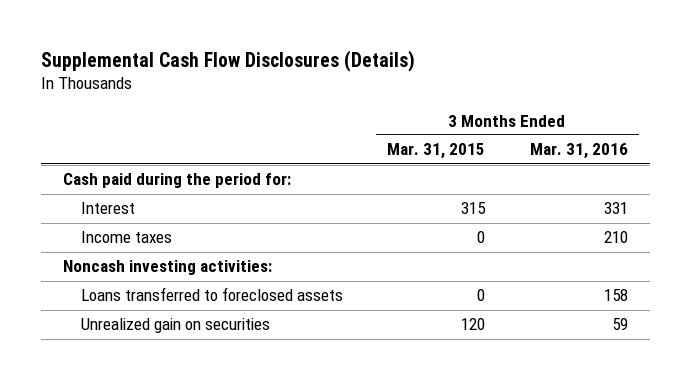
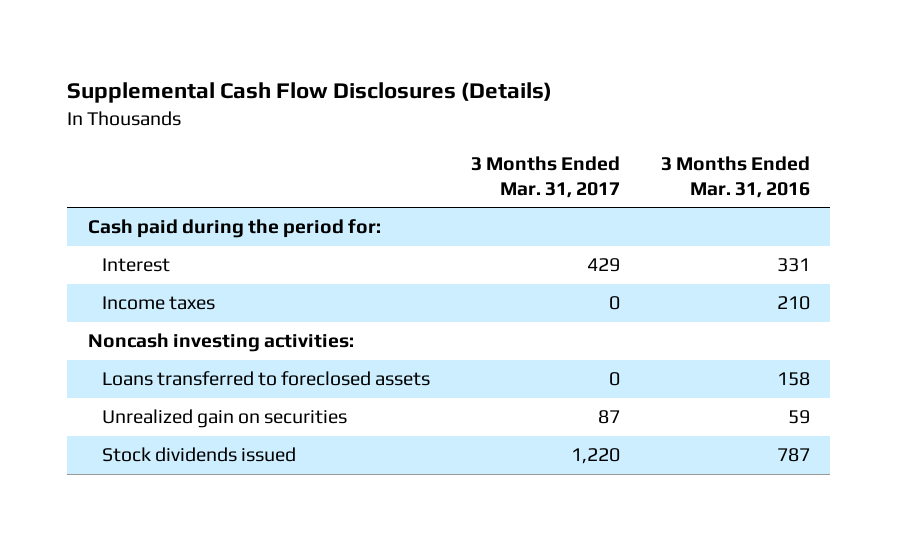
- | 3 Months Ended Mar. 31, 2015 | 3 Months Ended Mar. 31, 2016
+ | 3 Months Ended Mar. 31, 2017 | 3 Months Ended Mar. 31, 2016
+ Stock dividends issued | 1,220 | 787

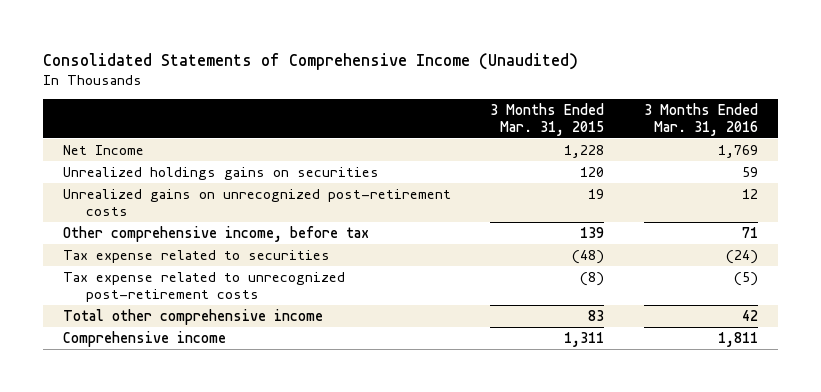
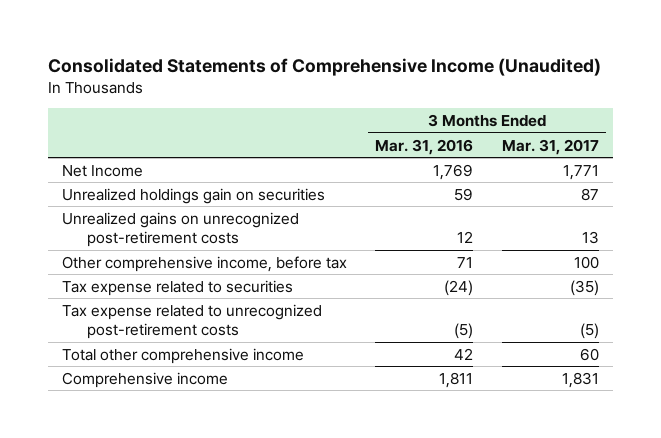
- | 3 Months Ended Mar. 31, 2015 | 3 Months Ended Mar. 31, 2016
+ | 3 Months Ended Mar. 31, 2016 | 3 Months Ended Mar. 31, 2017
- Unrealized holdings gains on securities | 120 | 59
+ Unrealized holdings gain on securities | 59 | 87

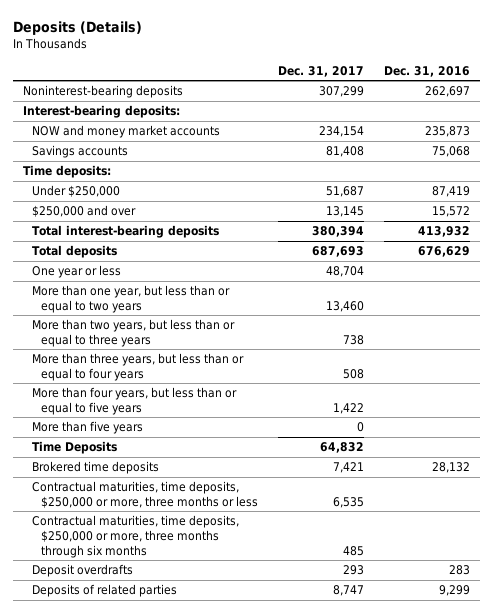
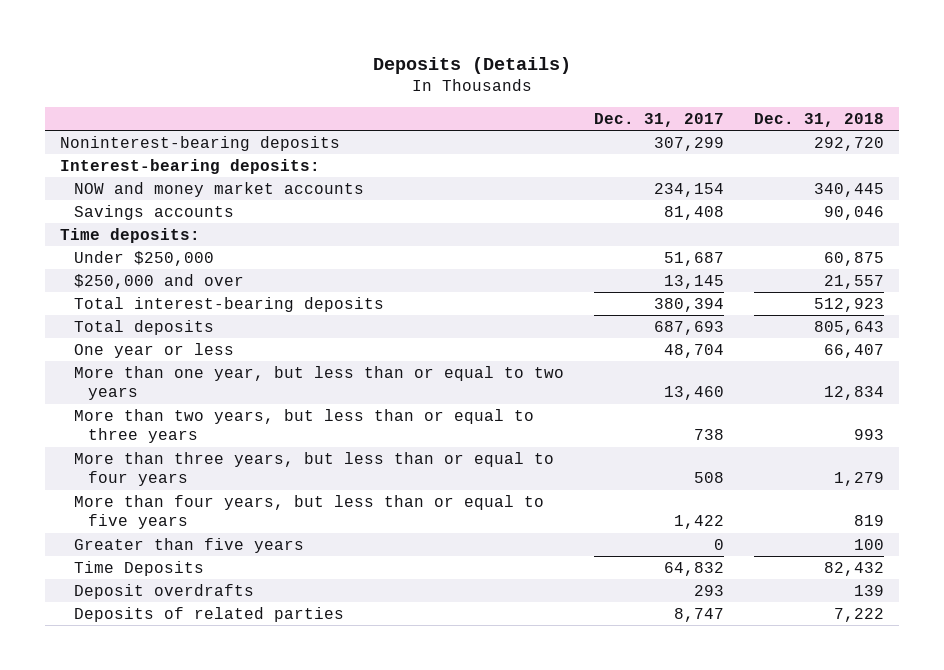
- | Dec. 31, 2017 | Dec. 31, 2016
+ | Dec. 31, 2017 | Dec. 31, 2018
- More than five years | 0 |
+ Greater than five years | 0 | 100
- Brokered time deposits | 7,421 | 28,132
- Contractual maturities, time deposits, $250,000 or more, three months or less | 6,535 |
- Contractual maturities, time deposits, $250,000 or more, three months through six months | 485 |

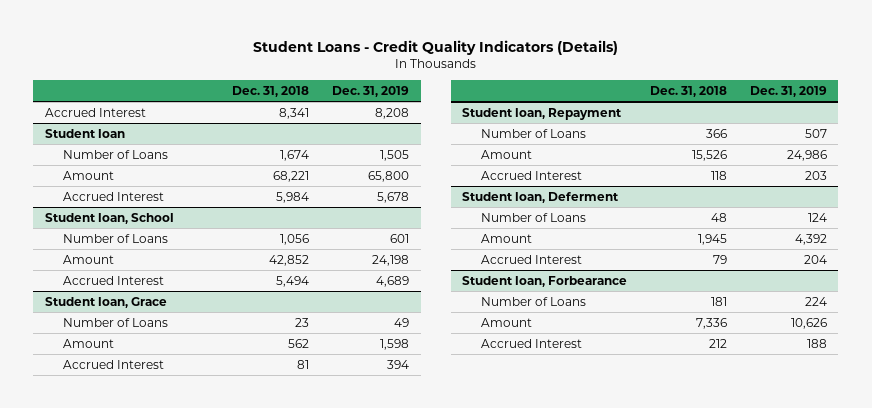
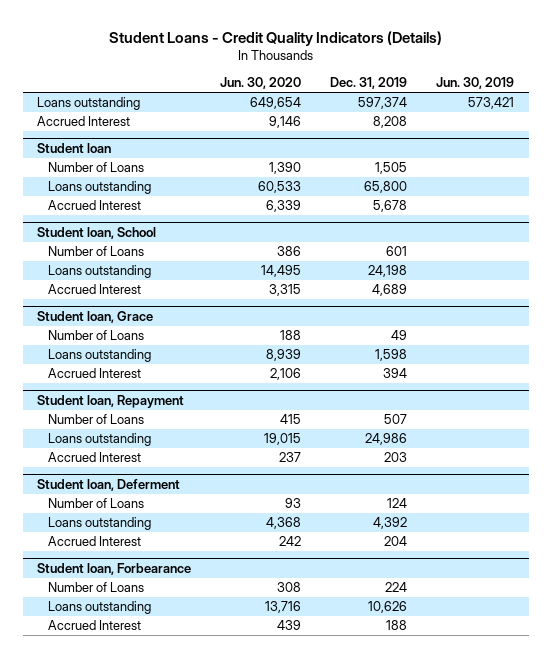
- | Dec. 31, 2018 | Dec. 31, 2019
+ | Jun. 30, 2020 | Dec. 31, 2019 | Jun. 30, 2019
+ Loans outstanding | 649,654 | 597,374 | 573,421
@ Student loan
- Amount | 68,221 | 65,800
+ Loans outstanding | 60,533 | 65,800 |
@ Student loan, School
- Amount | 42,852 | 24,198
+ Loans outstanding | 14,495 | 24,198 |
@ Student loan, Grace
- Amount | 562 | 1,598
+ Loans outstanding | 8,939 | 1,598 |
@ Student loan, Repayment
- Amount | 15,526 | 24,986
+ Loans outstanding | 19,015 | 24,986 |
@ Student loan, Deferment
- Amount | 1,945 | 4,392
+ Loans outstanding | 4,368 | 4,392 |
@ Student loan, Forbearance
- Amount | 7,336 | 10,626
+ Loans outstanding | 13,716 | 10,626 |

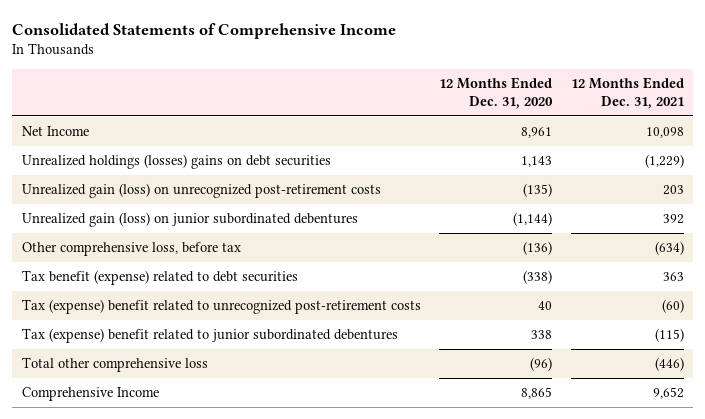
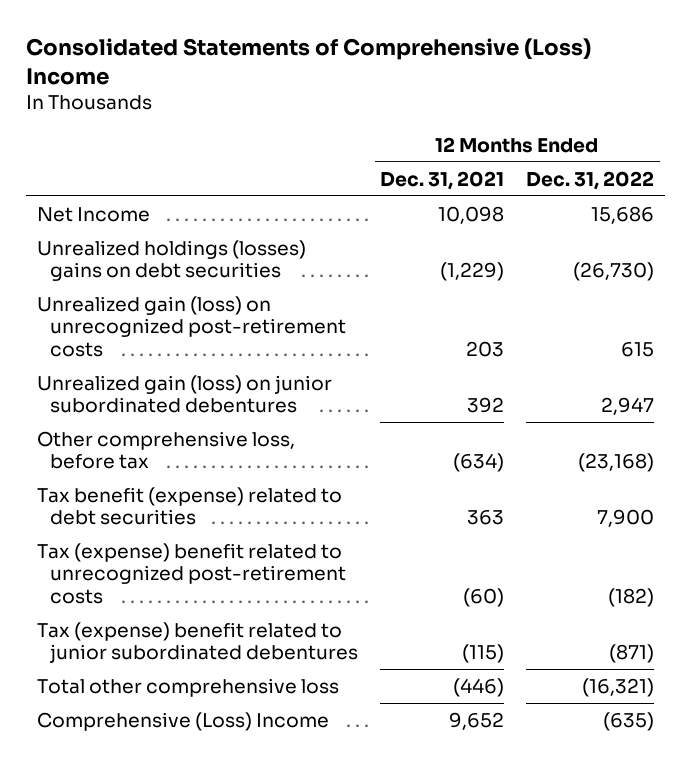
- Consolidated Statements of Comprehensive Income
+ Consolidated Statements of Comprehensive (Loss) Income
- | 12 Months Ended Dec. 31, 2020 | 12 Months Ended Dec. 31, 2021
+ | 12 Months Ended Dec. 31, 2021 | 12 Months Ended Dec. 31, 2022
- Comprehensive Income | 8,865 | 9,652
+ Comprehensive (Loss) Income | 9,652 | (635)

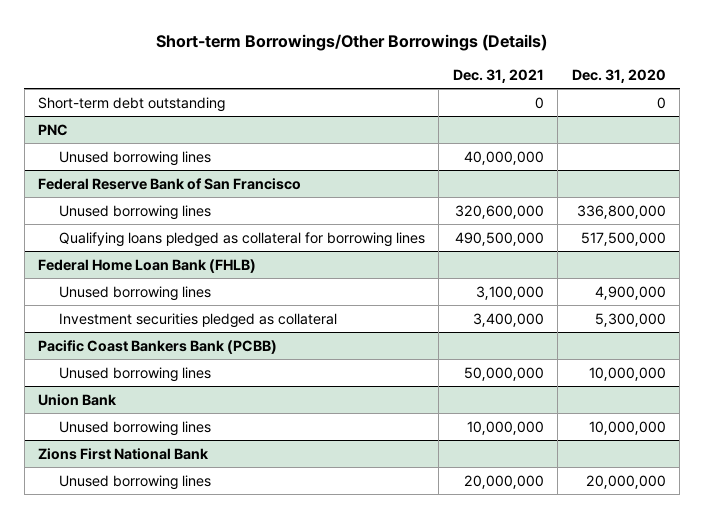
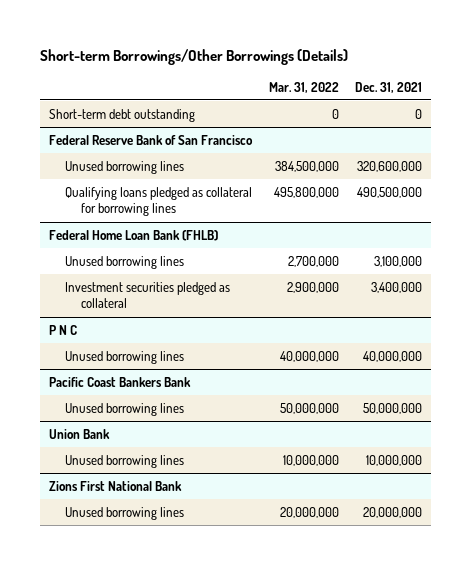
- | Dec. 31, 2021 | Dec. 31, 2020
+ | Mar. 31, 2022 | Dec. 31, 2021
- PNC
- Unused borrowing lines | 40,000,000 |
- Pacific Coast Bankers Bank (PCBB)
+ P N C
+ Unused borrowing lines | 40,000,000 | 40,000,000
+ Pacific Coast Bankers Bank

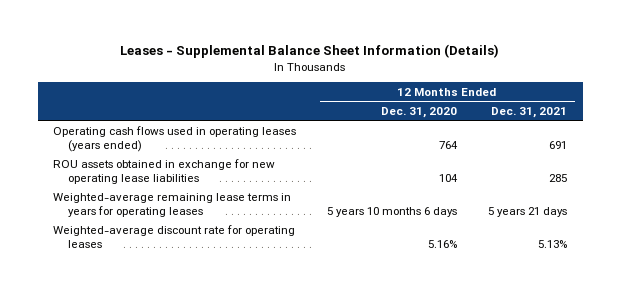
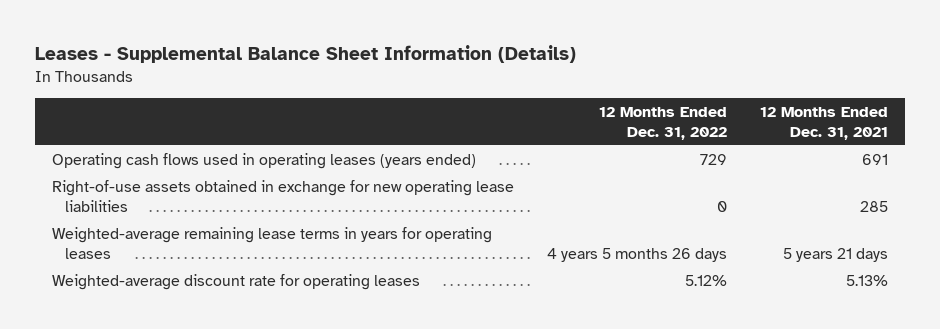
- | 12 Months Ended Dec. 31, 2020 | 12 Months Ended Dec. 31, 2021
+ | 12 Months Ended Dec. 31, 2022 | 12 Months Ended Dec. 31, 2021
- ROU assets obtained in exchange for new operating lease liabilities | 104 | 285
+ Right-of-use assets obtained in exchange for new operating lease liabilities | 0 | 285

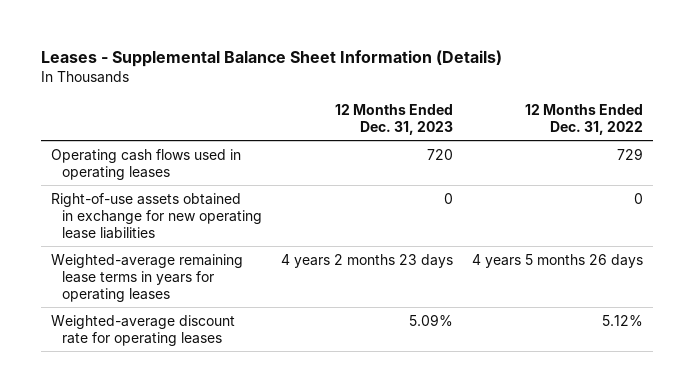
- | 12 Months Ended Dec. 31, 2022 | 12 Months Ended Dec. 31, 2021
+ | 12 Months Ended Dec. 31, 2023 | 12 Months Ended Dec. 31, 2022
- Operating cash flows used in operating leases (years ended) | 729 | 691
+ Operating cash flows used in operating leases | 720 | 729

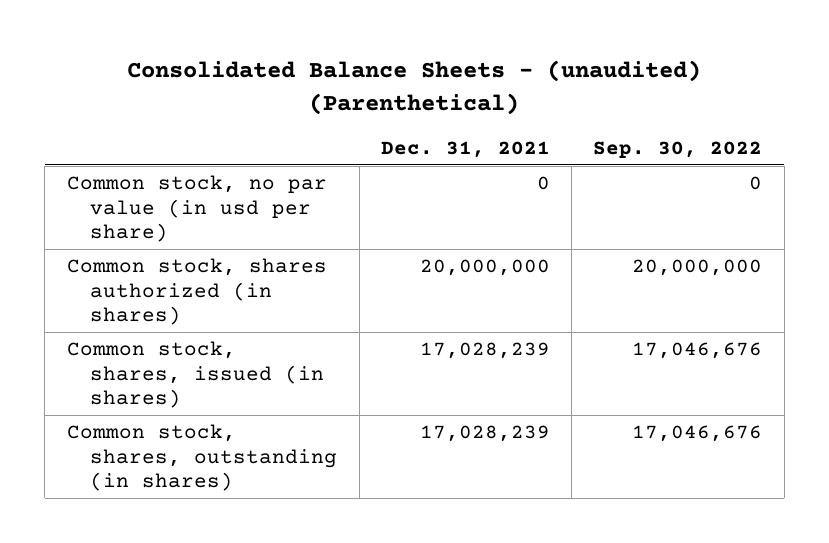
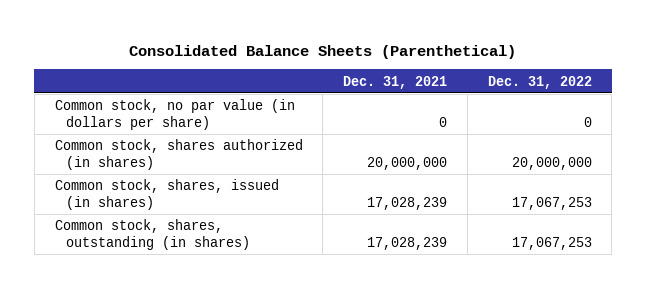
- Consolidated Balance Sheets - (unaudited) (Parenthetical)
+ Consolidated Balance Sheets (Parenthetical)
- | Dec. 31, 2021 | Sep. 30, 2022
+ | Dec. 31, 2021 | Dec. 31, 2022
- Common stock, no par value (in usd per share) | 0 | 0
+ Common stock, no par value (in dollars per share) | 0 | 0

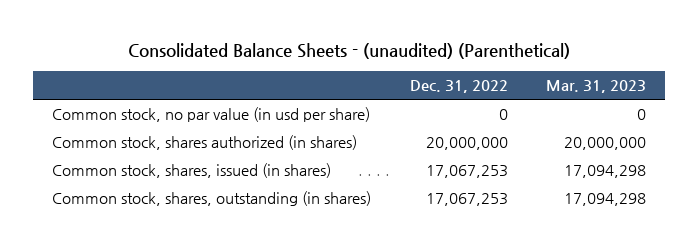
- Consolidated Balance Sheets (Parenthetical)
+ Consolidated Balance Sheets - (unaudited) (Parenthetical)
- | Dec. 31, 2021 | Dec. 31, 2022
+ | Dec. 31, 2022 | Mar. 31, 2023
- Common stock, no par value (in dollars per share) | 0 | 0
+ Common stock, no par value (in usd per share) | 0 | 0

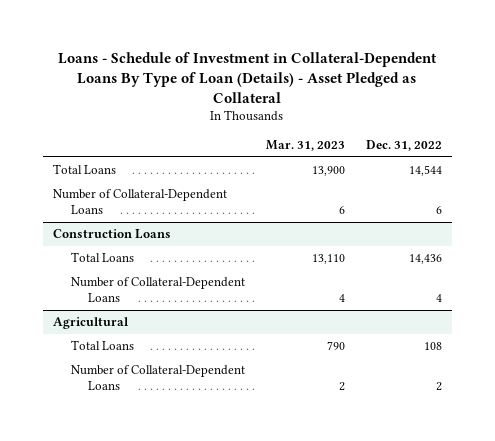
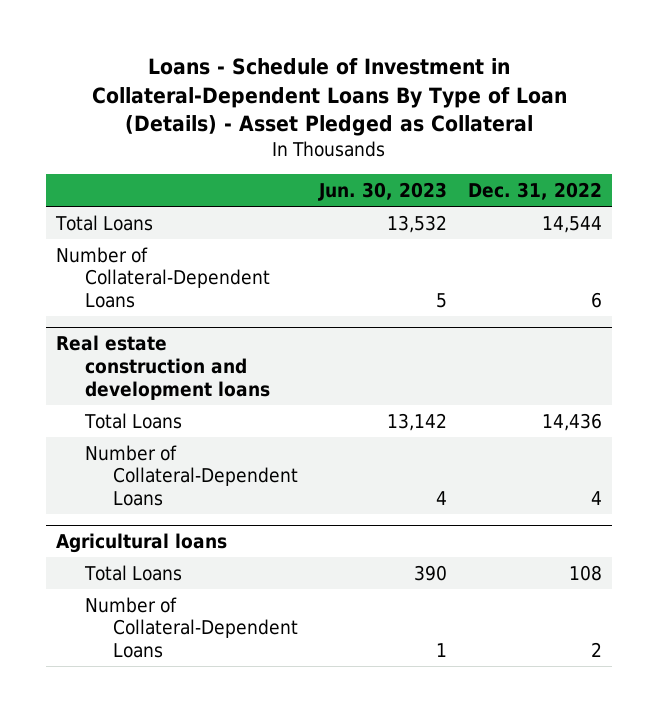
- | Mar. 31, 2023 | Dec. 31, 2022
+ | Jun. 30, 2023 | Dec. 31, 2022
- Construction Loans
+ Real estate construction and development loans
- Agricultural
+ Agricultural loans

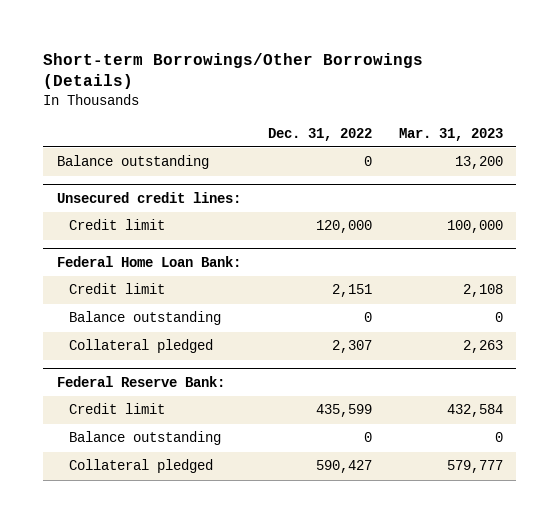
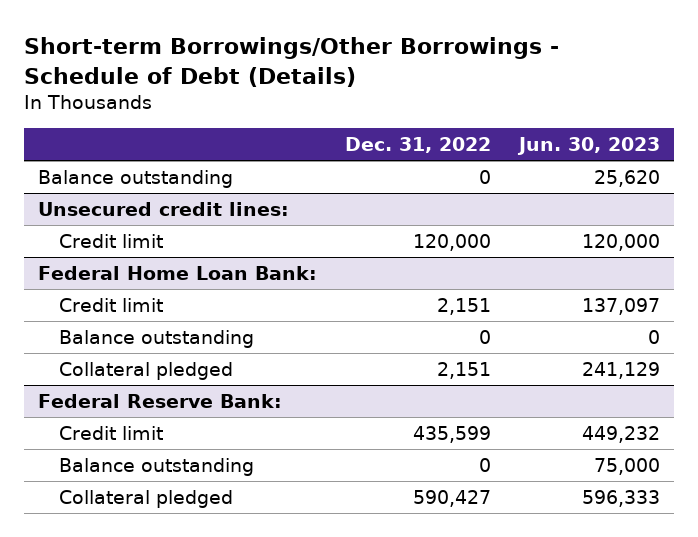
- Short-term Borrowings/Other Borrowings (Details)
+ Short-term Borrowings/Other Borrowings - Schedule of Debt (Details)
- | Dec. 31, 2022 | Mar. 31, 2023
+ | Dec. 31, 2022 | Jun. 30, 2023
@ Federal Home Loan Bank:
- Collateral pledged | 2,307 | 2,263
+ Collateral pledged | 2,151 | 241,129

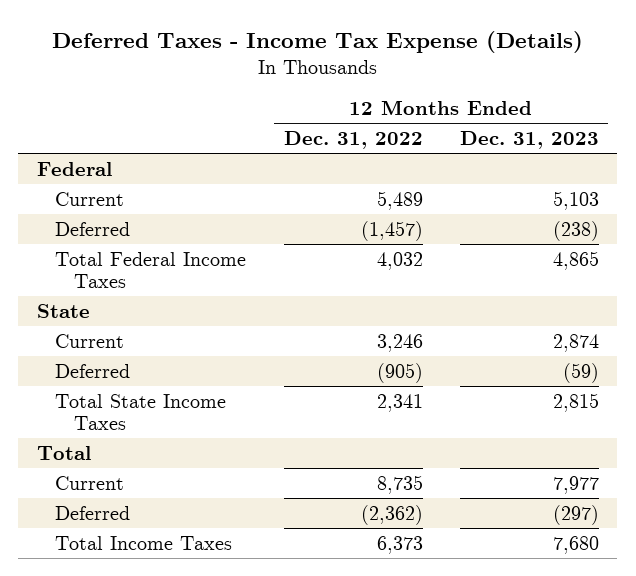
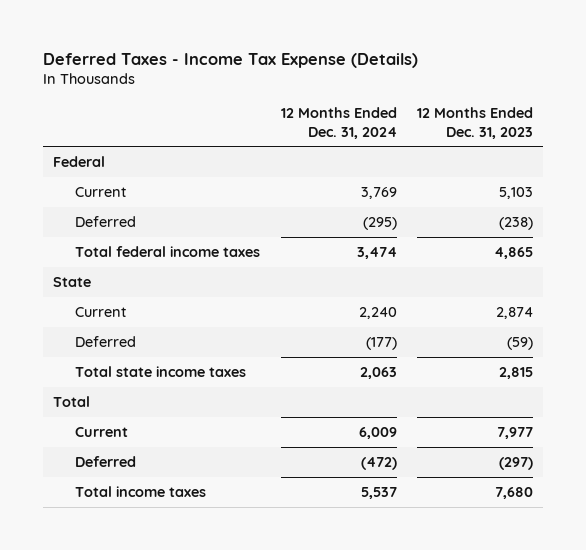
- | 12 Months Ended Dec. 31, 2022 | 12 Months Ended Dec. 31, 2023
+ | 12 Months Ended Dec. 31, 2024 | 12 Months Ended Dec. 31, 2023
- Total Federal Income Taxes | 4,032 | 4,865
+ Total federal income taxes | 3,474 | 4,865
- Total State Income Taxes | 2,341 | 2,815
+ Total state income taxes | 2,063 | 2,815
- Total Income Taxes | 6,373 | 7,680
+ Total income taxes | 5,537 | 7,680

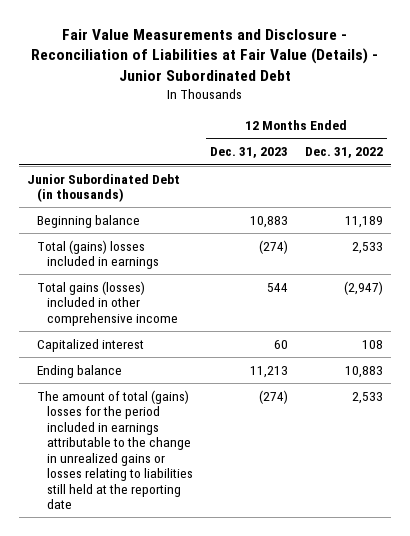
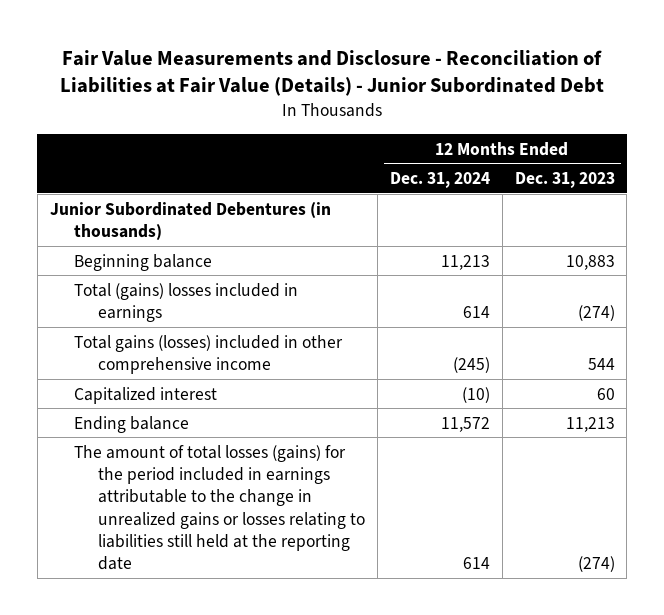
- | 12 Months Ended Dec. 31, 2023 | 12 Months Ended Dec. 31, 2022
+ | 12 Months Ended Dec. 31, 2024 | 12 Months Ended Dec. 31, 2023
- Junior Subordinated Debt (in thousands)
+ Junior Subordinated Debentures (in thousands)
- The amount of total (gains) losses for the period included in earnings attributable to the change in unrealized gains or losses relating to liabilities still held at the reporting date | (274) | 2,533
+ The amount of total losses (gains) for the period included in earnings attributable to the change in unrealized gains or losses relating to liabilities still held at the reporting date | 614 | (274)

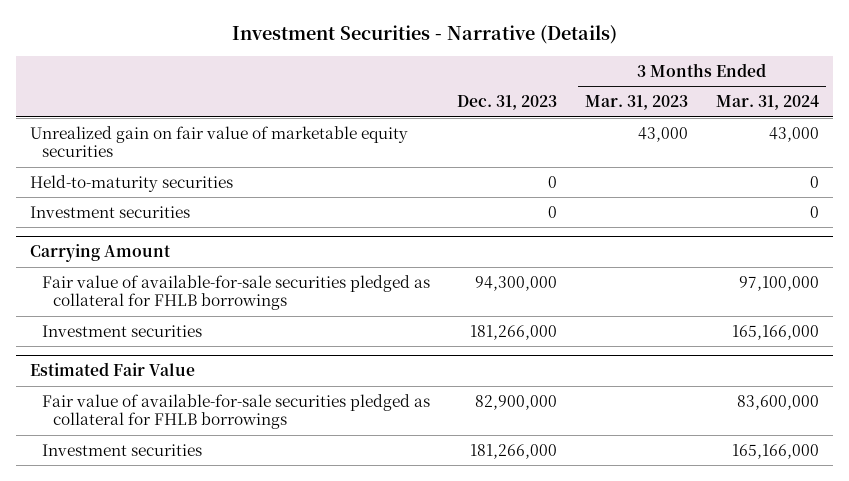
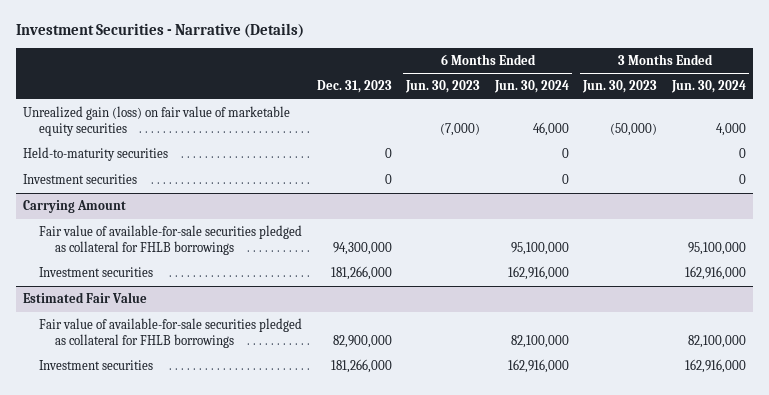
- | Dec. 31, 2023 | 3 Months Ended Mar. 31, 2023 | 3 Months Ended Mar. 31, 2024
+ | Dec. 31, 2023 | 6 Months Ended Jun. 30, 2023 | 6 Months Ended Jun. 30, 2024 | 3 Months Ended Jun. 30, 2023 | 3 Months Ended Jun. 30, 2024
- Unrealized gain on fair value of marketable equity securities | | 43,000 | 43,000
+ Unrealized gain (loss) on fair value of marketable equity securities | | (7,000) | 46,000 | (50,000) | 4,000

